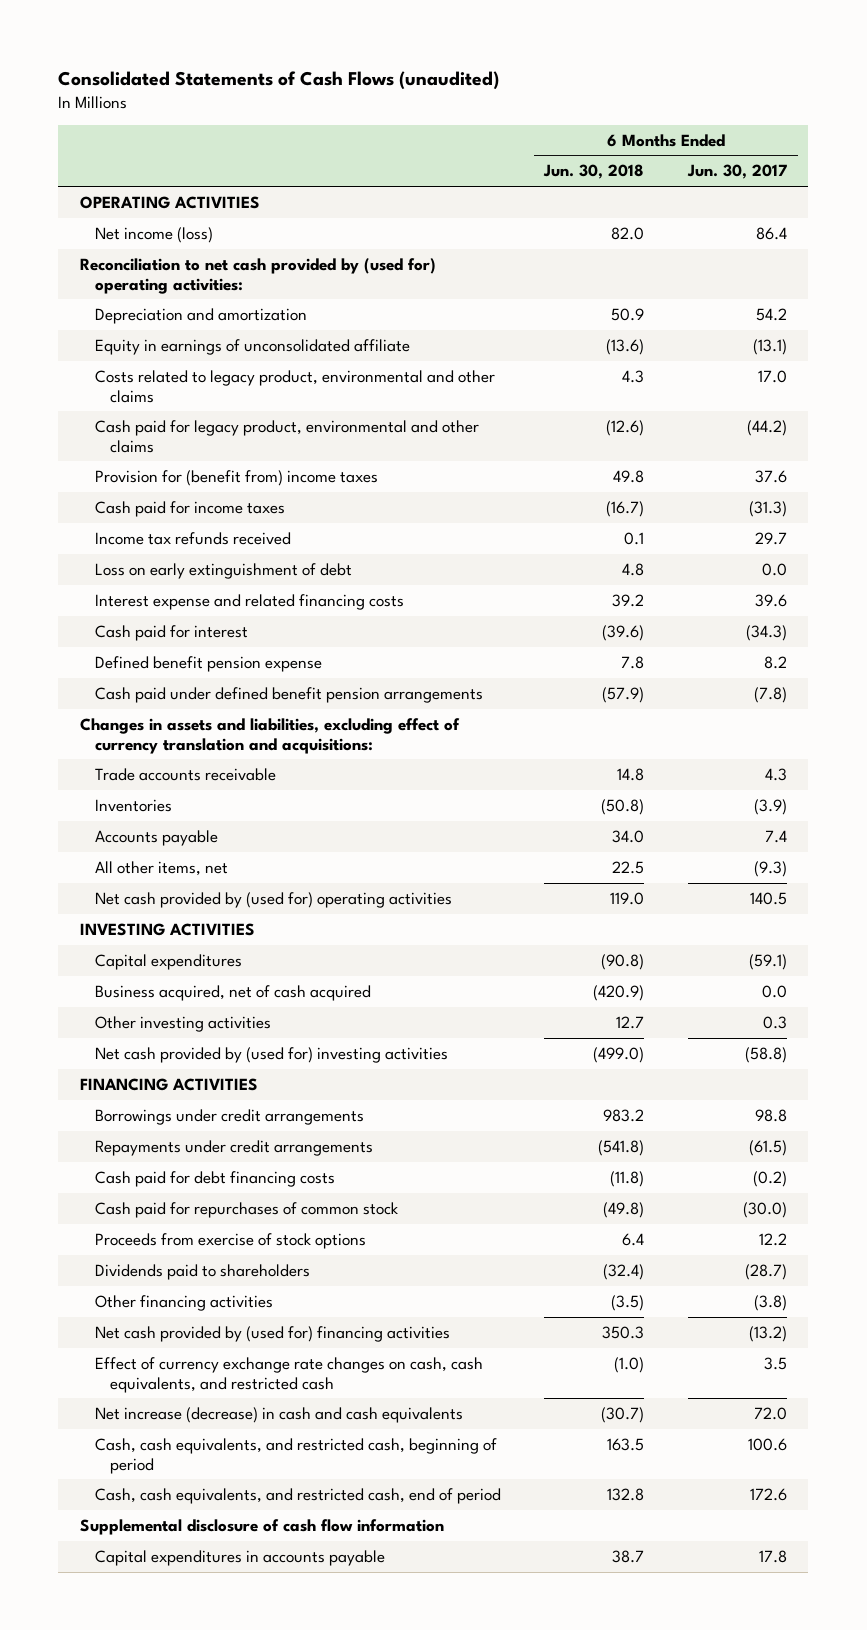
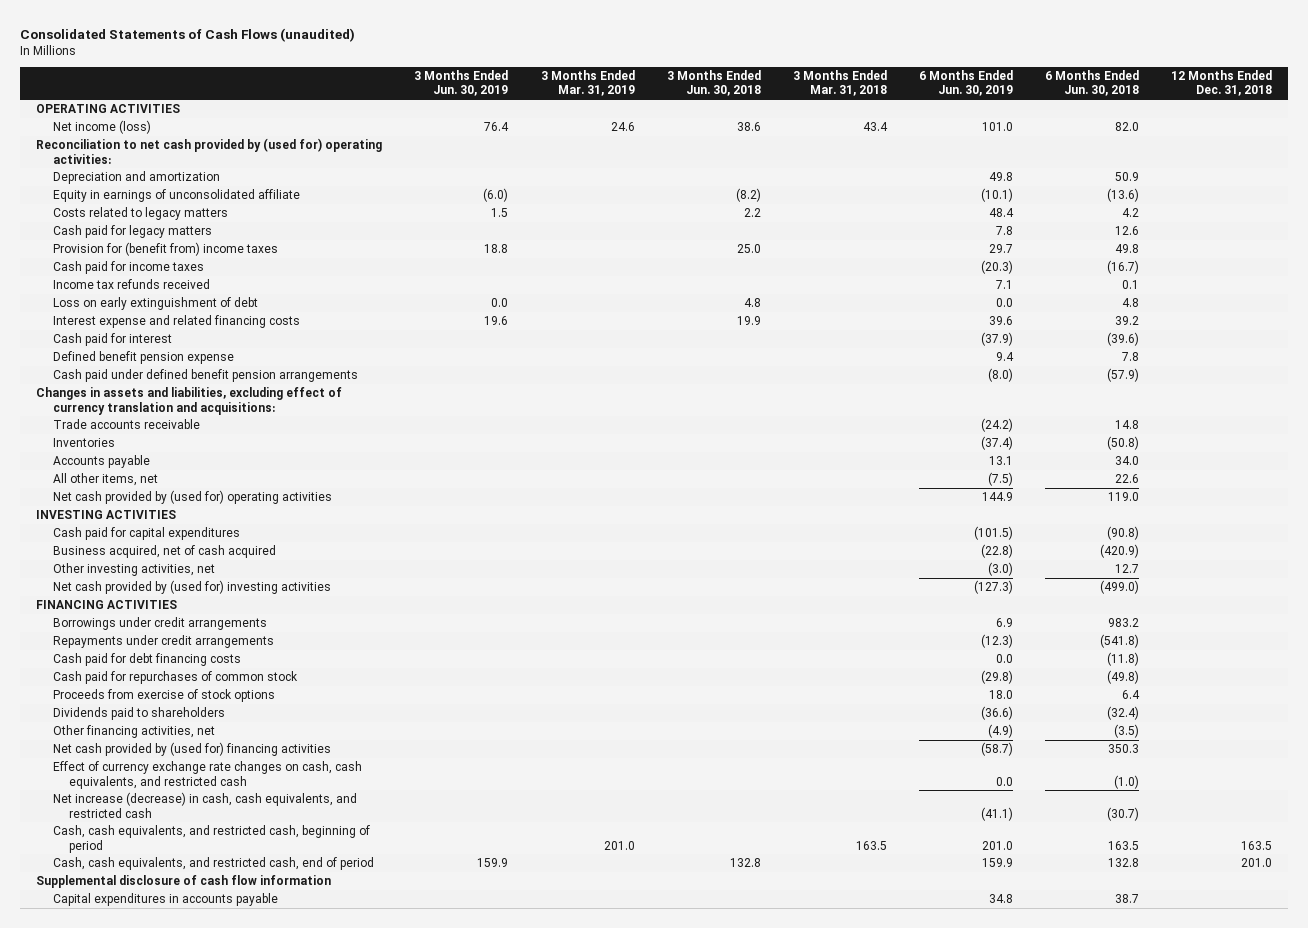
- | 6 Months Ended Jun. 30, 2018 | 6 Months Ended Jun. 30, 2017
+ | 3 Months Ended Jun. 30, 2019 | 3 Months Ended Mar. 31, 2019 | 3 Months Ended Jun. 30, 2018 | 3 Months Ended Mar. 31, 2018 | 6 Months Ended Jun. 30, 2019 | 6 Months Ended Jun. 30, 2018 | 12 Months Ended Dec. 31, 2018
- Costs related to legacy product, environmental and other claims | 4.3 | 17.0
- Cash paid for legacy product, environmental and other claims | (12.6) | (44.2)
+ Costs related to legacy matters | 1.5 | | 2.2 | | 48.4 | 4.2 |
+ Cash paid for legacy matters | | | | | 7.8 | 12.6 |
- All other items, net | 22.5 | (9.3)
+ All other items, net | | | | | (7.5) | 22.6 |
- Capital expenditures | (90.8) | (59.1)
+ Cash paid for capital expenditures | | | | | (101.5) | (90.8) |
- Other investing activities | 12.7 | 0.3
+ Other investing activities, net | | | | | (3.0) | 12.7 |
- Other financing activities | (3.5) | (3.8)
+ Other financing activities, net | | | | | (4.9) | (3.5) |
- Net increase (decrease) in cash and cash equivalents | (30.7) | 72.0
+ Net increase (decrease) in cash, cash equivalents, and restricted cash | | | | | (41.1) | (30.7) |

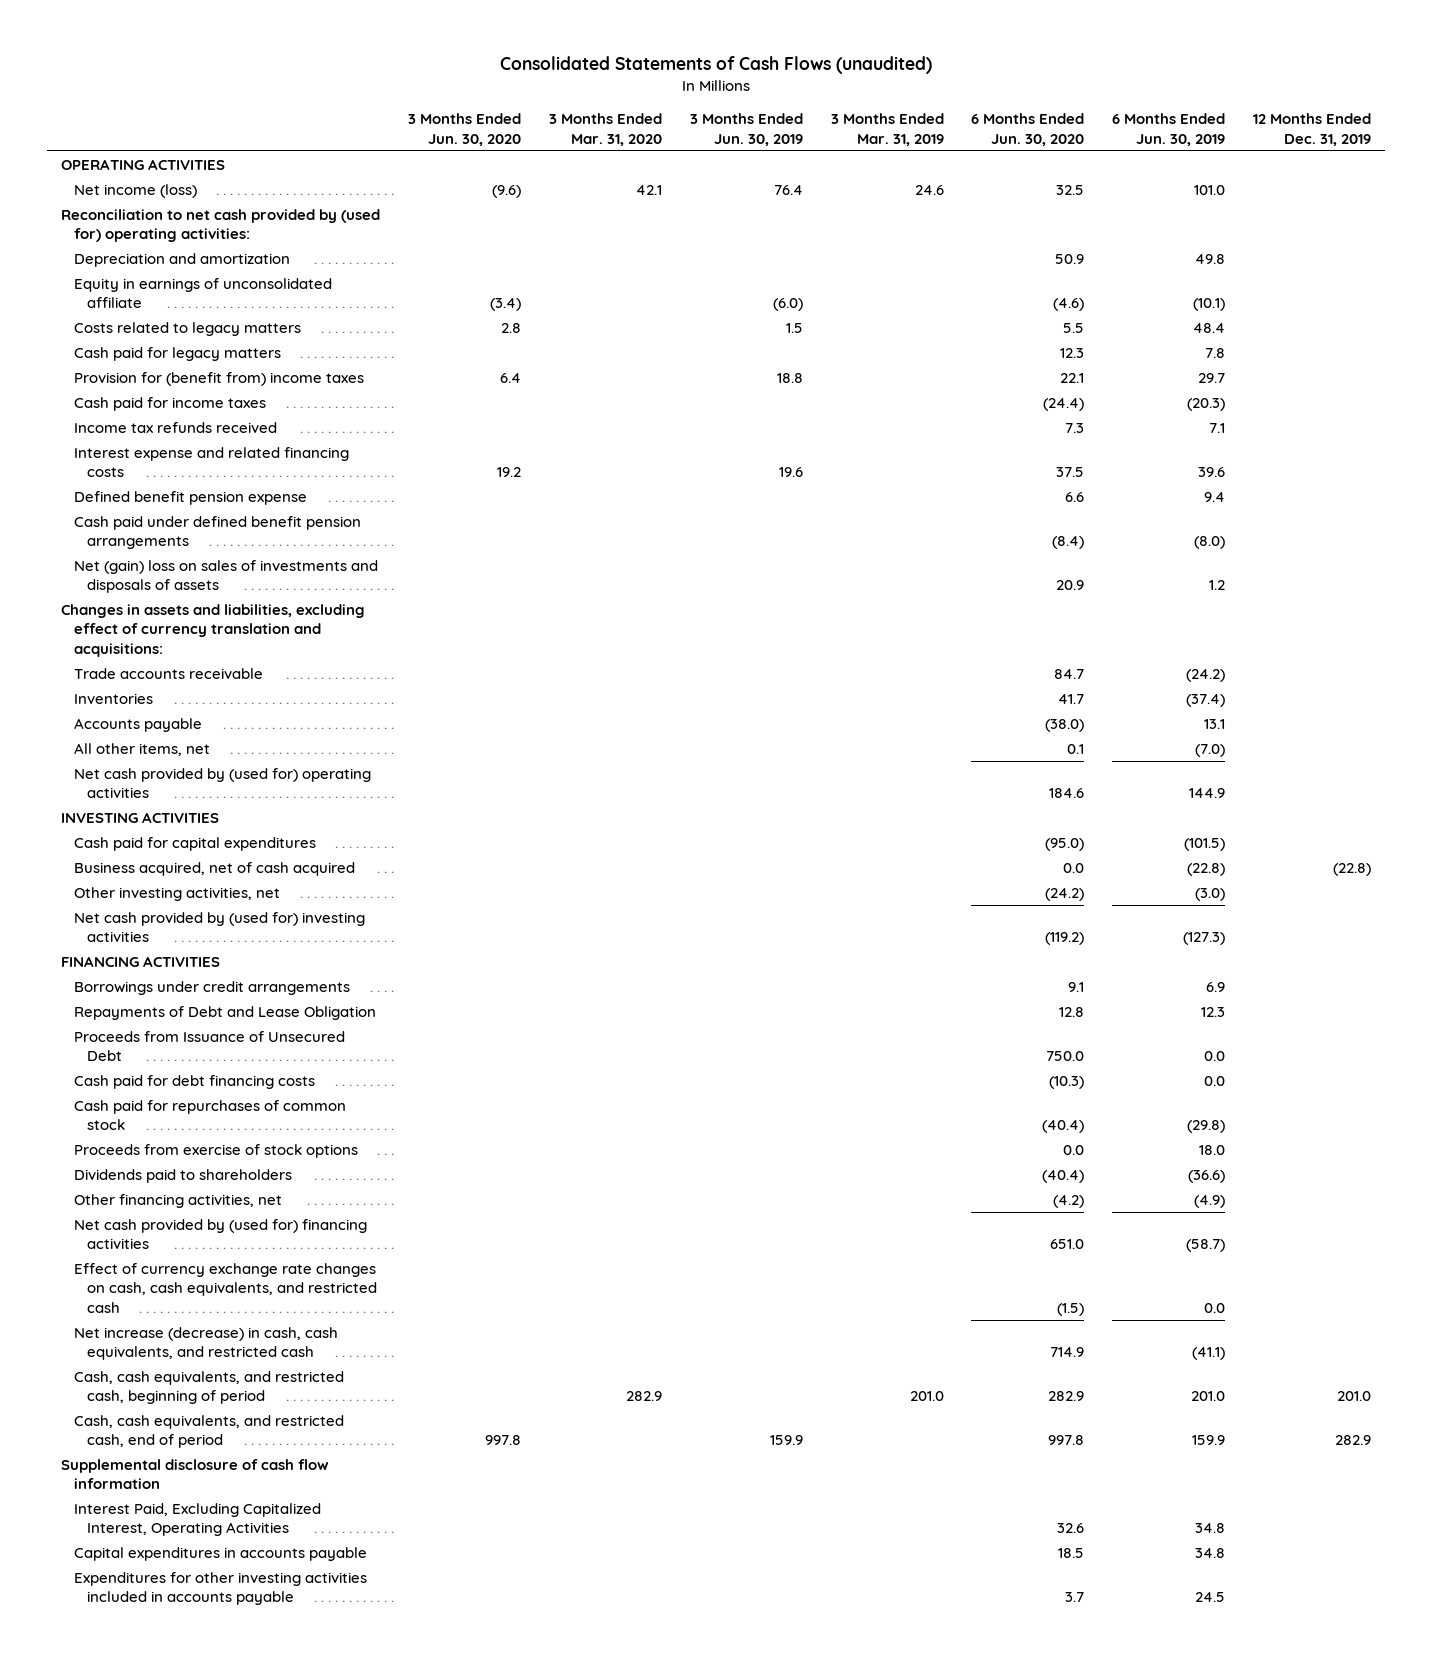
- | 3 Months Ended Jun. 30, 2019 | 3 Months Ended Mar. 31, 2019 | 3 Months Ended Jun. 30, 2018 | 3 Months Ended Mar. 31, 2018 | 6 Months Ended Jun. 30, 2019 | 6 Months Ended Jun. 30, 2018 | 12 Months Ended Dec. 31, 2018
+ | 3 Months Ended Jun. 30, 2020 | 3 Months Ended Mar. 31, 2020 | 3 Months Ended Jun. 30, 2019 | 3 Months Ended Mar. 31, 2019 | 6 Months Ended Jun. 30, 2020 | 6 Months Ended Jun. 30, 2019 | 12 Months Ended Dec. 31, 2019
- Loss on early extinguishment of debt | 0.0 | | 4.8 | | 0.0 | 4.8 |
- Cash paid for interest | | | | | (37.9) | (39.6) |
+ Net (gain) loss on sales of investments and disposals of assets | | | | | 20.9 | 1.2 |
- All other items, net | | | | | (7.5) | 22.6 |
+ All other items, net | | | | | 0.1 | (7.0) |
- Repayments under credit arrangements | | | | | (12.3) | (541.8) |
+ Repayments of Debt and Lease Obligation | | | | | 12.8 | 12.3 |
+ Proceeds from Issuance of Unsecured Debt | | | | | 750.0 | 0.0 |
+ Interest Paid, Excluding Capitalized Interest, Operating Activities | | | | | 32.6 | 34.8 |
+ Expenditures for other investing activities included in accounts payable | | | | | 3.7 | 24.5 |

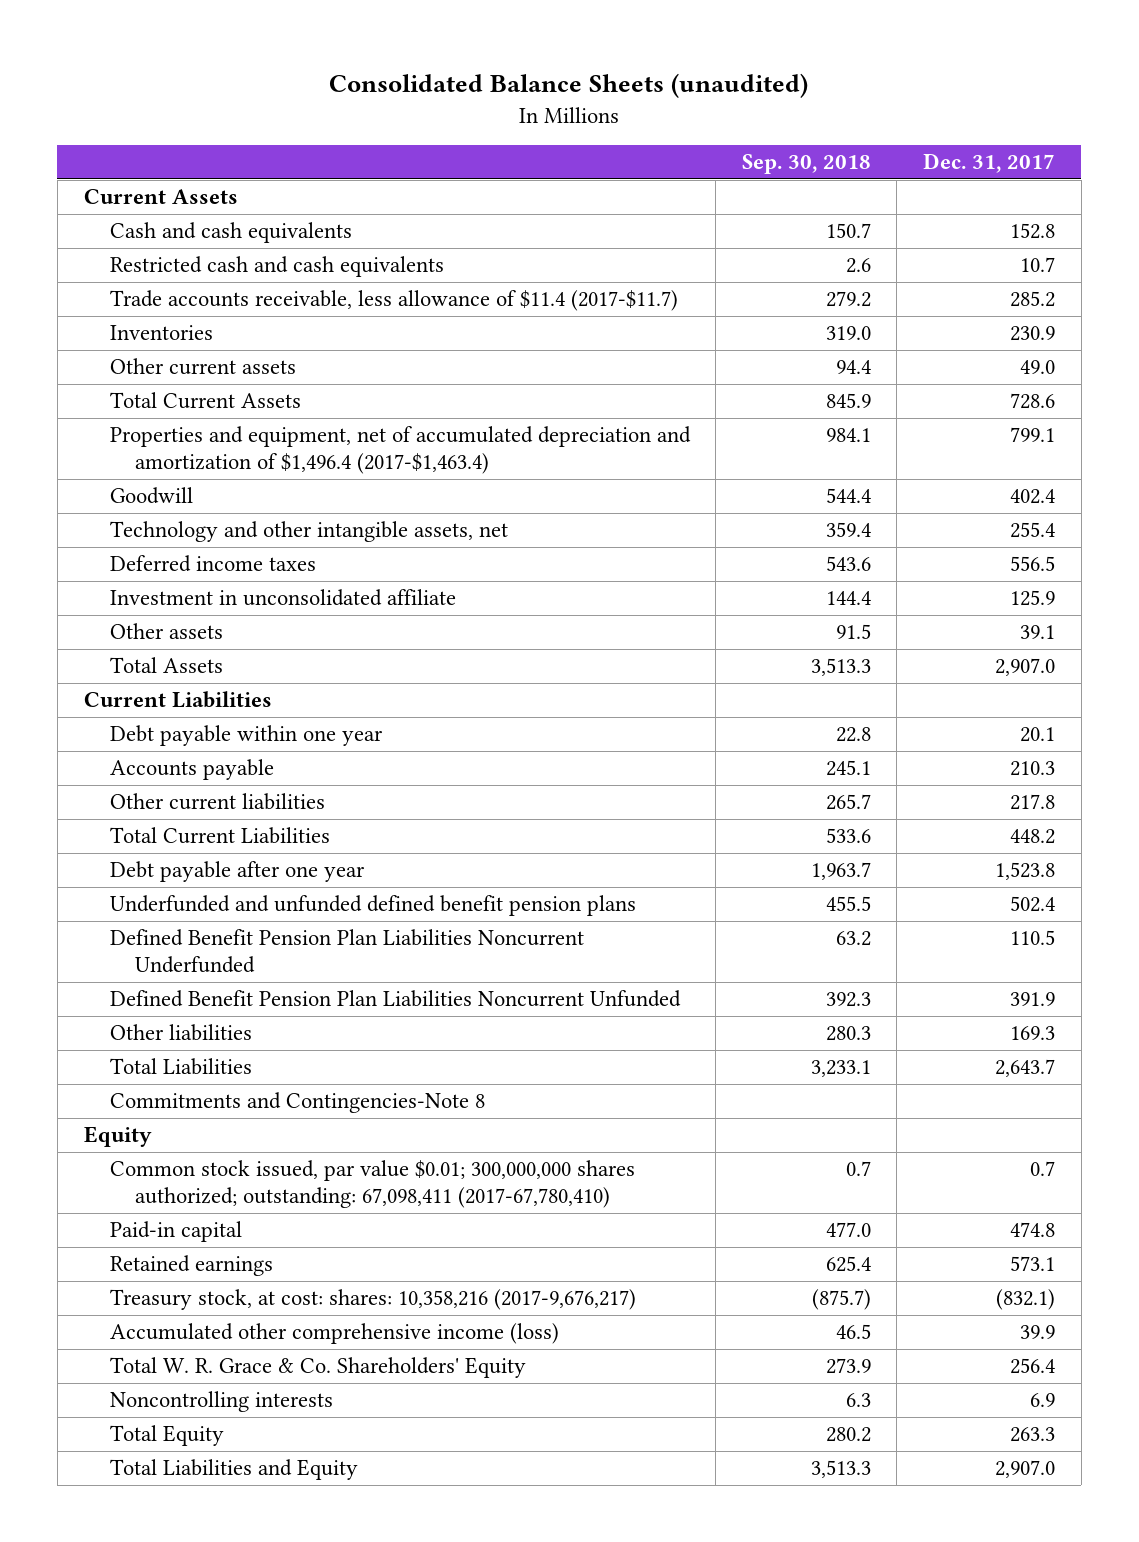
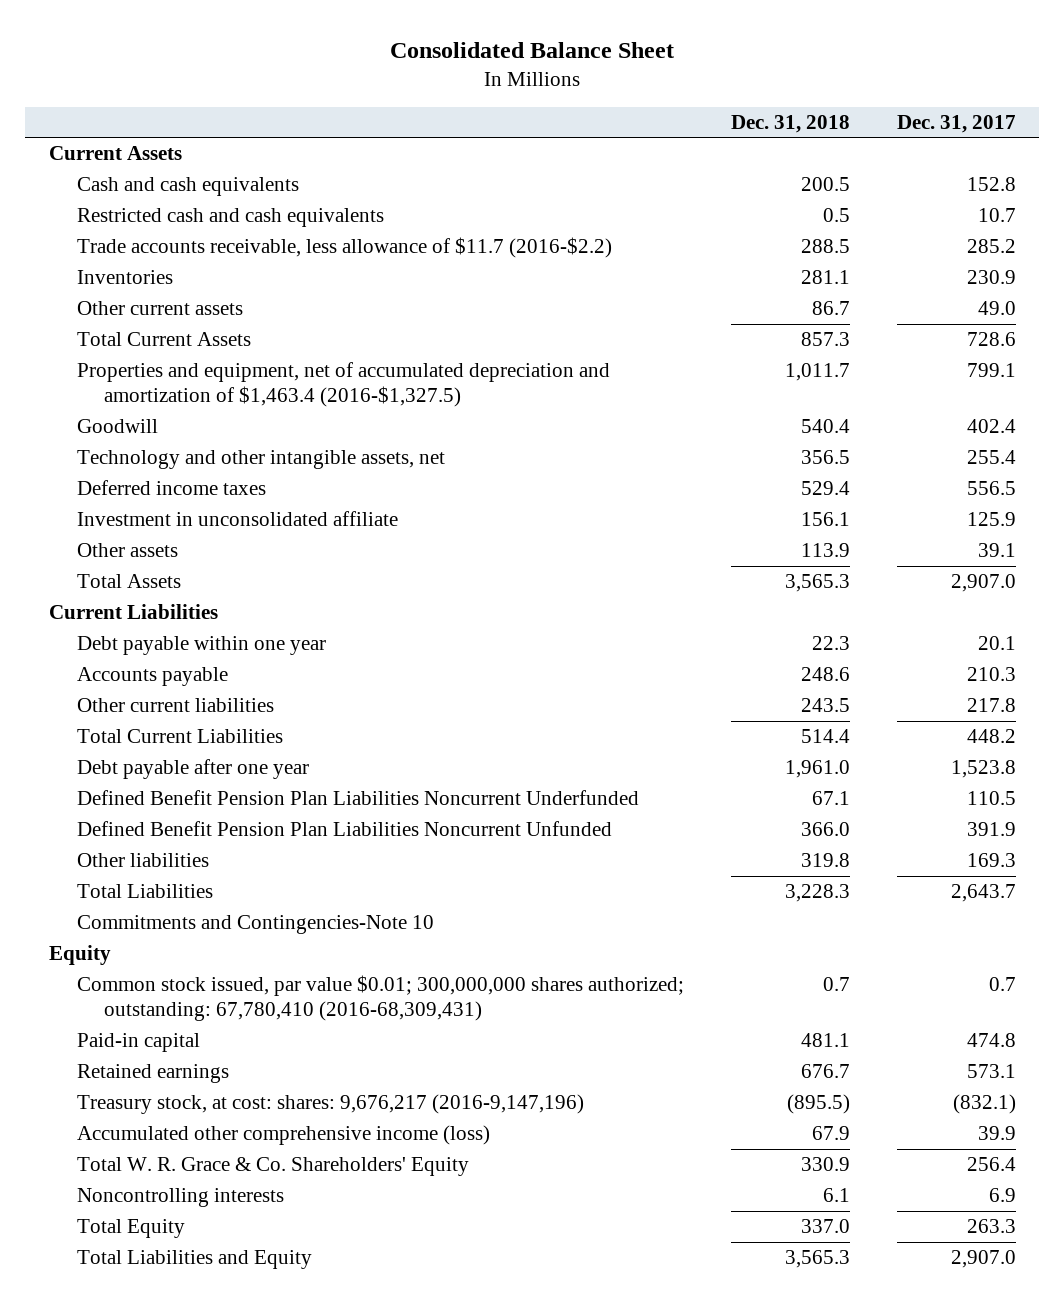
- Consolidated Balance Sheets (unaudited)
+ Consolidated Balance Sheet
- | Sep. 30, 2018 | Dec. 31, 2017
+ | Dec. 31, 2018 | Dec. 31, 2017
- Trade accounts receivable, less allowance of $11.4 (2017-$11.7) | 279.2 | 285.2
+ Trade accounts receivable, less allowance of $11.7 (2016-$2.2) | 288.5 | 285.2
- Properties and equipment, net of accumulated depreciation and amortization of $1,496.4 (2017-$1,463.4) | 984.1 | 799.1
+ Properties and equipment, net of accumulated depreciation and amortization of $1,463.4 (2016-$1,327.5) | 1,011.7 | 799.1
- Underfunded and unfunded defined benefit pension plans | 455.5 | 502.4
- Commitments and Contingencies-Note 8
+ Commitments and Contingencies-Note 10
- Common stock issued, par value $0.01; 300,000,000 shares authorized; outstanding: 67,098,411 (2017-67,780,410) | 0.7 | 0.7
+ Common stock issued, par value $0.01; 300,000,000 shares authorized; outstanding: 67,780,410 (2016-68,309,431) | 0.7 | 0.7
- Treasury stock, at cost: shares: 10,358,216 (2017-9,676,217) | (875.7) | (832.1)
+ Treasury stock, at cost: shares: 9,676,217 (2016-9,147,196) | (895.5) | (832.1)

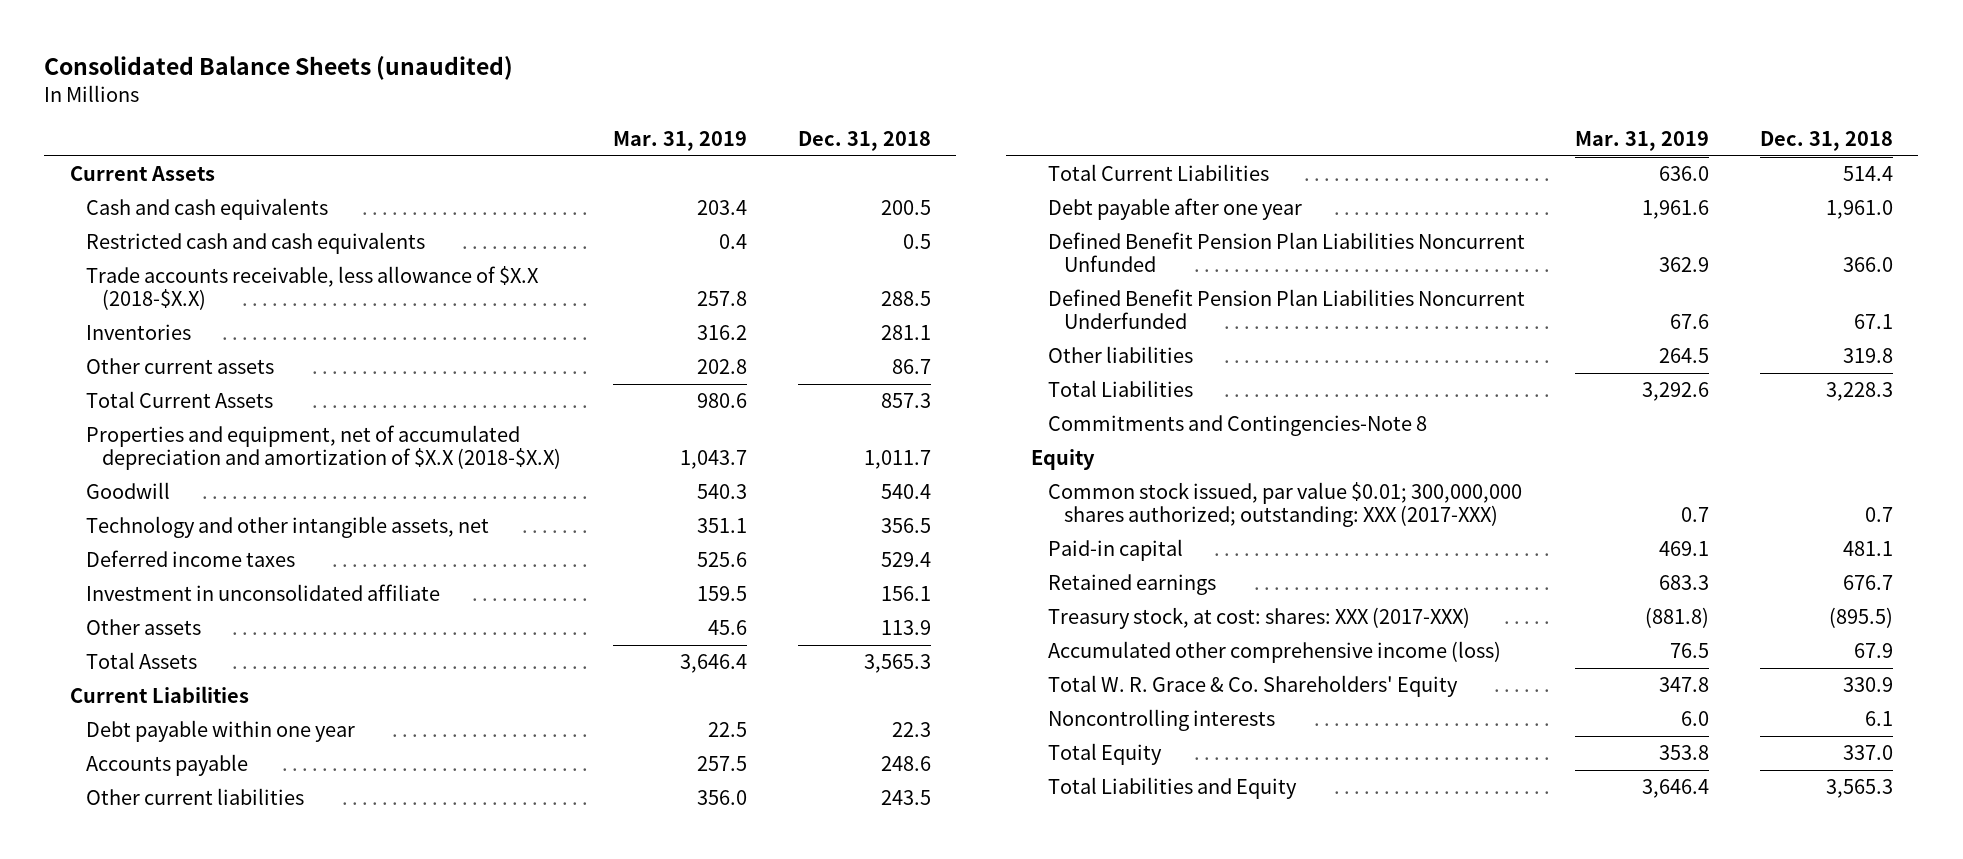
- Consolidated Balance Sheet
+ Consolidated Balance Sheets (unaudited)
- | Dec. 31, 2018 | Dec. 31, 2017
+ | Mar. 31, 2019 | Dec. 31, 2018
- Trade accounts receivable, less allowance of $11.7 (2016-$2.2) | 288.5 | 285.2
+ Trade accounts receivable, less allowance of $X.X (2018-$X.X) | 257.8 | 288.5
- Properties and equipment, net of accumulated depreciation and amortization of $1,463.4 (2016-$1,327.5) | 1,011.7 | 799.1
+ Properties and equipment, net of accumulated depreciation and amortization of $X.X (2018-$X.X) | 1,043.7 | 1,011.7
moved down: Defined Benefit Pension Plan Liabilities Noncurrent Underfunded | 67.6 | 67.1
- Commitments and Contingencies-Note 10
+ Commitments and Contingencies-Note 8
- Common stock issued, par value $0.01; 300,000,000 shares authorized; outstanding: 67,780,410 (2016-68,309,431) | 0.7 | 0.7
+ Common stock issued, par value $0.01; 300,000,000 shares authorized; outstanding: XXX (2017-XXX) | 0.7 | 0.7
- Treasury stock, at cost: shares: 9,676,217 (2016-9,147,196) | (895.5) | (832.1)
+ Treasury stock, at cost: shares: XXX (2017-XXX) | (881.8) | (895.5)

